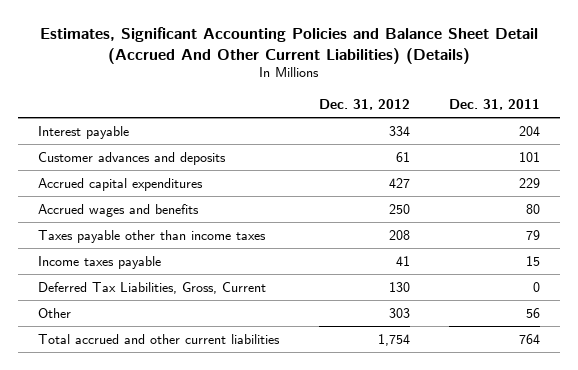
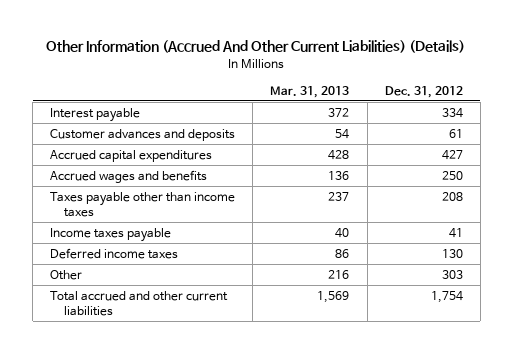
- Estimates, Significant Accounting Policies and Balance Sheet Detail (Accrued And Other Current Liabilities) (Details)
+ Other Information (Accrued And Other Current Liabilities) (Details)
- | Dec. 31, 2012 | Dec. 31, 2011
+ | Mar. 31, 2013 | Dec. 31, 2012
- Deferred Tax Liabilities, Gross, Current | 130 | 0
+ Deferred income taxes | 86 | 130

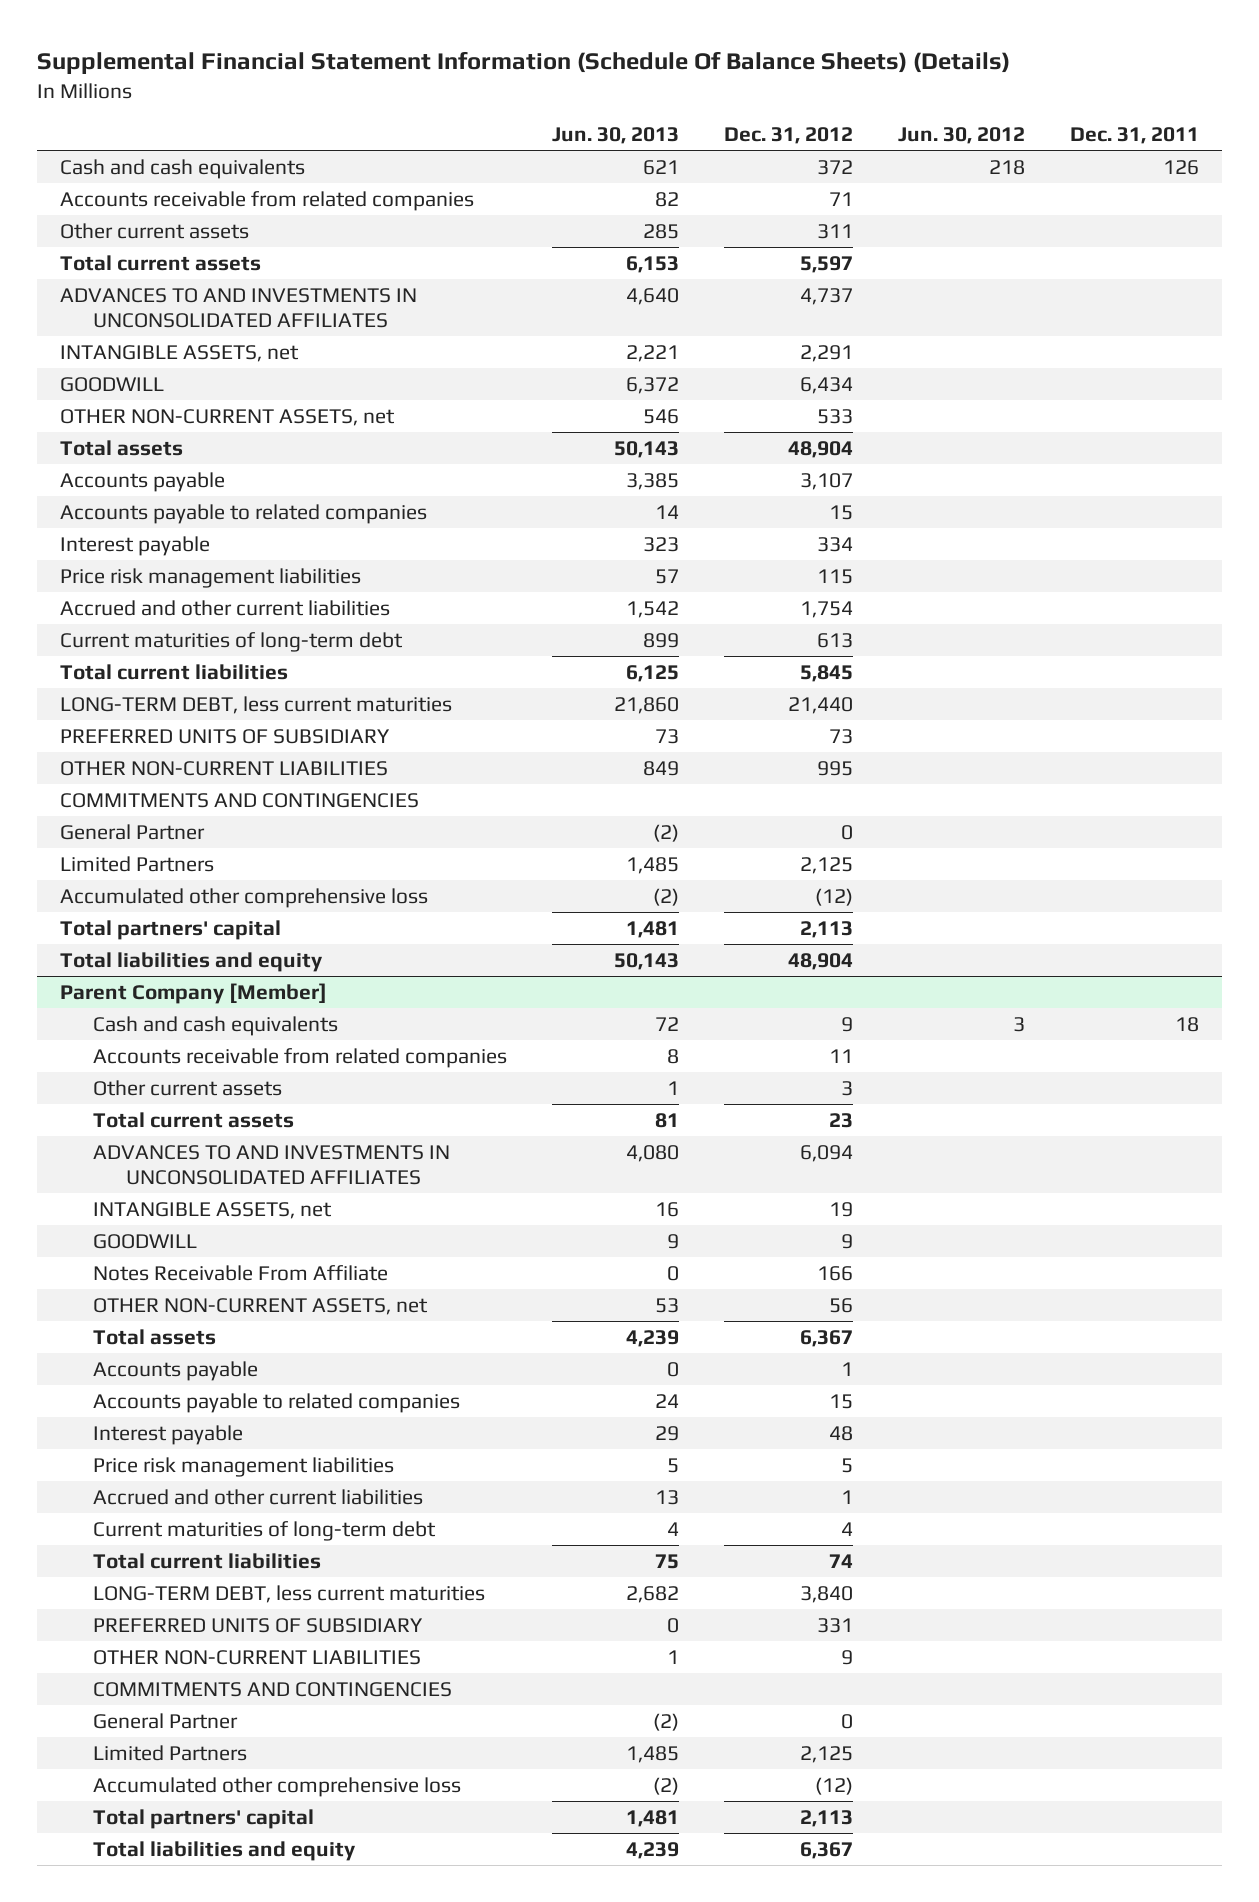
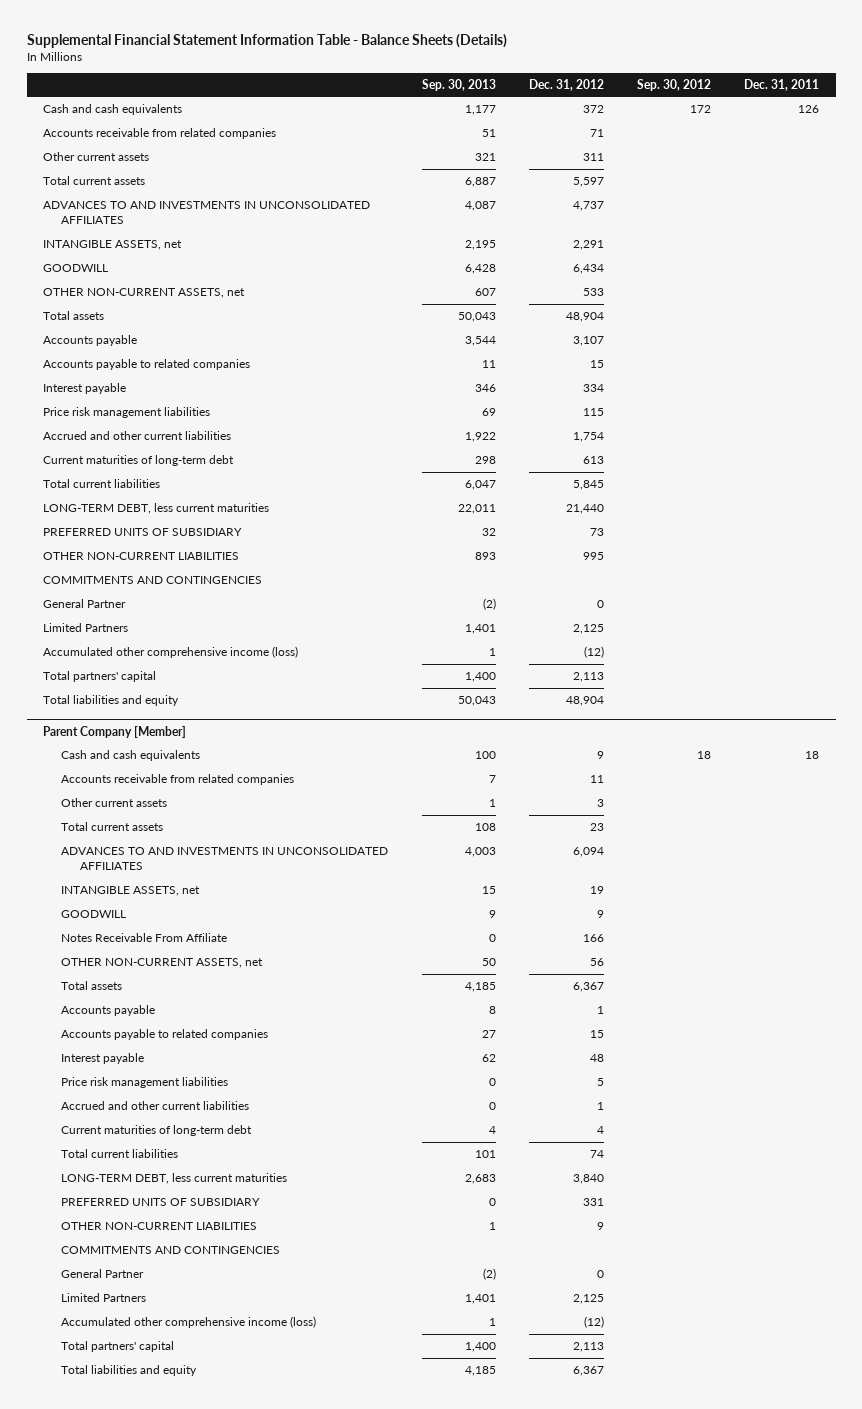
- Supplemental Financial Statement Information (Schedule Of Balance Sheets) (Details)
+ Supplemental Financial Statement Information Table - Balance Sheets (Details)
- | Jun. 30, 2013 | Dec. 31, 2012 | Jun. 30, 2012 | Dec. 31, 2011
+ | Sep. 30, 2013 | Dec. 31, 2012 | Sep. 30, 2012 | Dec. 31, 2011
- Accumulated other comprehensive loss | (2) | (12) | |
+ Accumulated other comprehensive income (loss) | 1 | (12) | |
@ Parent Company [Member]
- Accumulated other comprehensive loss | (2) | (12) | |
+ Accumulated other comprehensive income (loss) | 1 | (12) | |

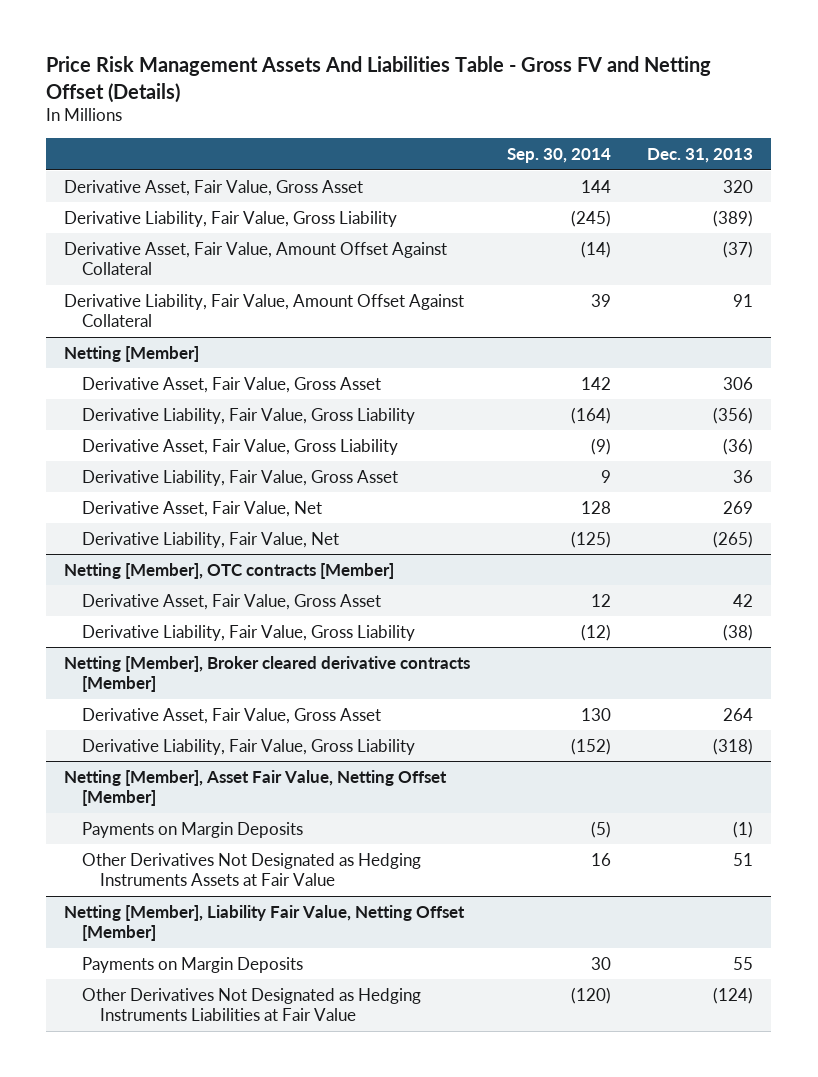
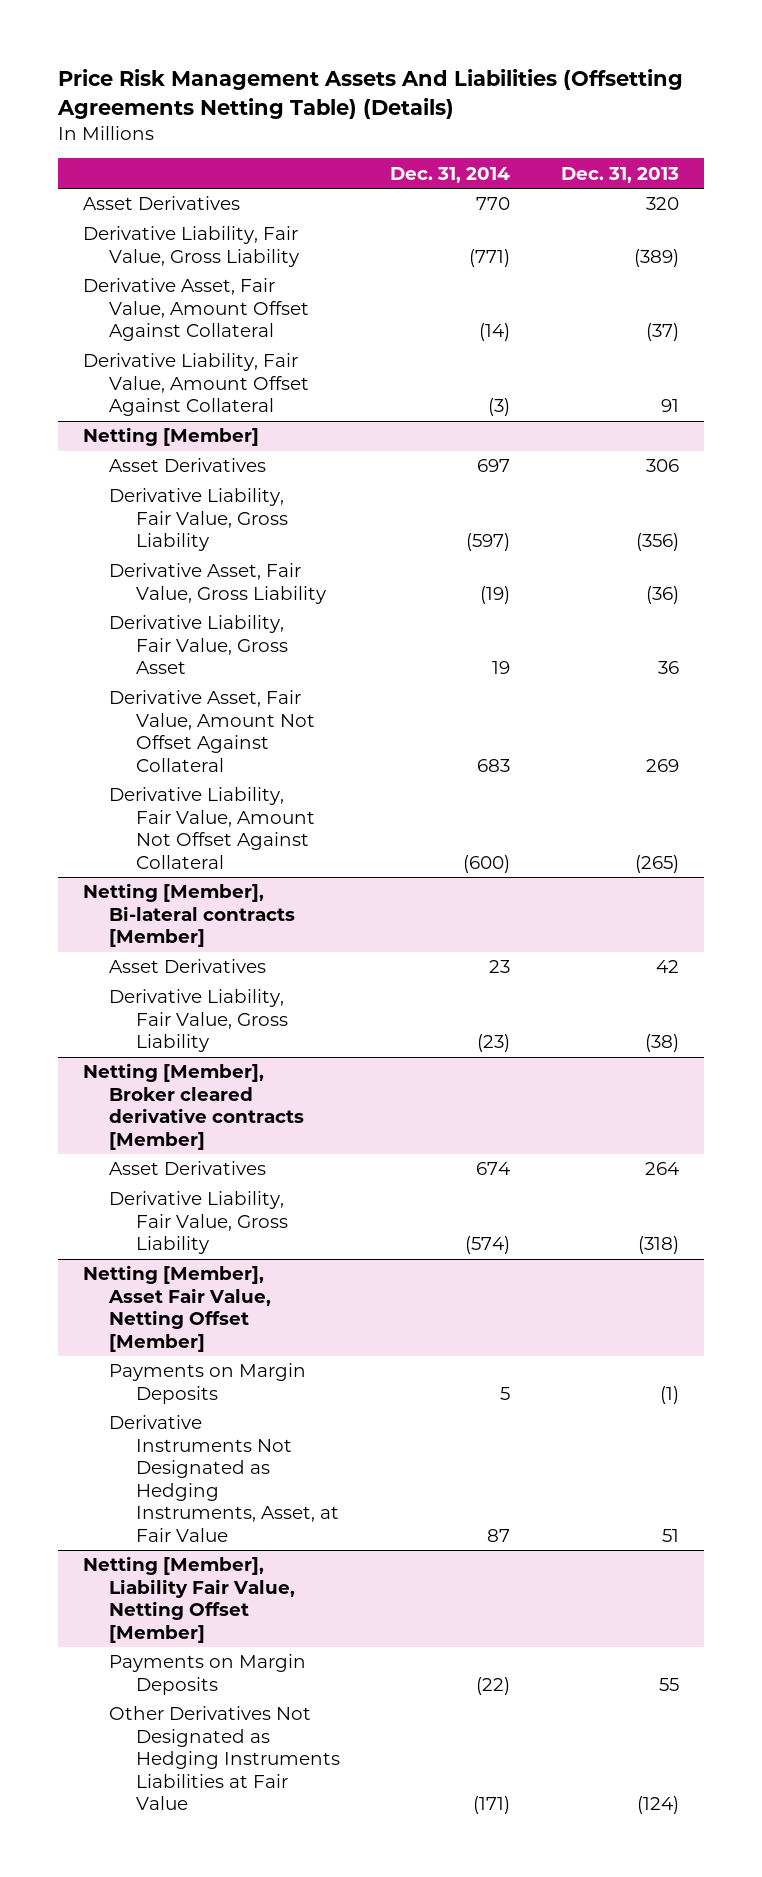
- Price Risk Management Assets And Liabilities Table - Gross FV and Netting Offset (Details)
+ Price Risk Management Assets And Liabilities (Offsetting Agreements Netting Table) (Details)
- | Sep. 30, 2014 | Dec. 31, 2013
+ | Dec. 31, 2014 | Dec. 31, 2013
- Derivative Asset, Fair Value, Gross Asset | 144 | 320
+ Asset Derivatives | 770 | 320
@ Netting [Member]
- Derivative Asset, Fair Value, Gross Asset | 142 | 306
+ Asset Derivatives | 697 | 306
- Derivative Asset, Fair Value, Net | 128 | 269
- Derivative Liability, Fair Value, Net | (125) | (265)
- Netting [Member], OTC contracts [Member]
- Derivative Asset, Fair Value, Gross Asset | 12 | 42
@ Netting [Member]
+ Derivative Asset, Fair Value, Amount Not Offset Against Collateral | 683 | 269
+ Derivative Liability, Fair Value, Amount Not Offset Against Collateral | (600) | (265)
+ Netting [Member], Bi-lateral contracts [Member]
+ Asset Derivatives | 23 | 42
@ Netting [Member], Broker cleared derivative contracts [Member]
- Derivative Asset, Fair Value, Gross Asset | 130 | 264
+ Asset Derivatives | 674 | 264
@ Netting [Member], Asset Fair Value, Netting Offset [Member]
- Other Derivatives Not Designated as Hedging Instruments Assets at Fair Value | 16 | 51
+ Derivative Instruments Not Designated as Hedging Instruments, Asset, at Fair Value | 87 | 51

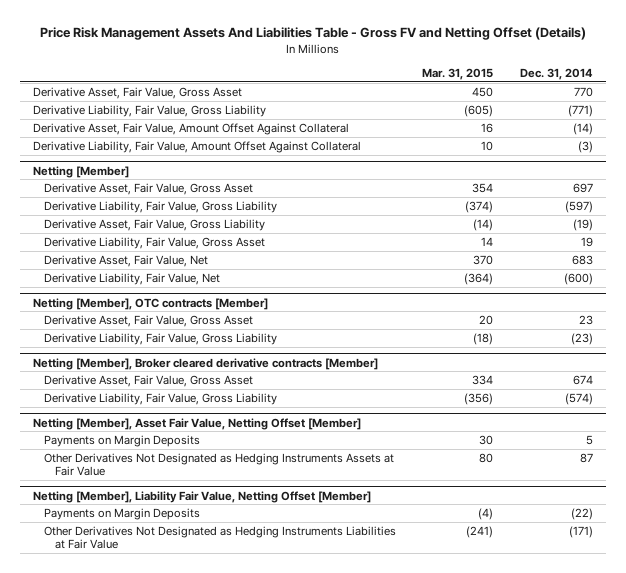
- Price Risk Management Assets And Liabilities (Offsetting Agreements Netting Table) (Details)
+ Price Risk Management Assets And Liabilities Table - Gross FV and Netting Offset (Details)
- | Dec. 31, 2014 | Dec. 31, 2013
+ | Mar. 31, 2015 | Dec. 31, 2014
- Asset Derivatives | 770 | 320
+ Derivative Asset, Fair Value, Gross Asset | 450 | 770
@ Netting [Member]
- Asset Derivatives | 697 | 306
+ Derivative Asset, Fair Value, Gross Asset | 354 | 697
- Derivative Asset, Fair Value, Amount Not Offset Against Collateral | 683 | 269
- Derivative Liability, Fair Value, Amount Not Offset Against Collateral | (600) | (265)
- Netting [Member], Bi-lateral contracts [Member]
- Asset Derivatives | 23 | 42
@ Netting [Member]
+ Derivative Asset, Fair Value, Net | 370 | 683
+ Derivative Liability, Fair Value, Net | (364) | (600)
+ Netting [Member], OTC contracts [Member]
+ Derivative Asset, Fair Value, Gross Asset | 20 | 23
@ Netting [Member], Broker cleared derivative contracts [Member]
- Asset Derivatives | 674 | 264
+ Derivative Asset, Fair Value, Gross Asset | 334 | 674
@ Netting [Member], Asset Fair Value, Netting Offset [Member]
- Derivative Instruments Not Designated as Hedging Instruments, Asset, at Fair Value | 87 | 51
+ Other Derivatives Not Designated as Hedging Instruments Assets at Fair Value | 80 | 87

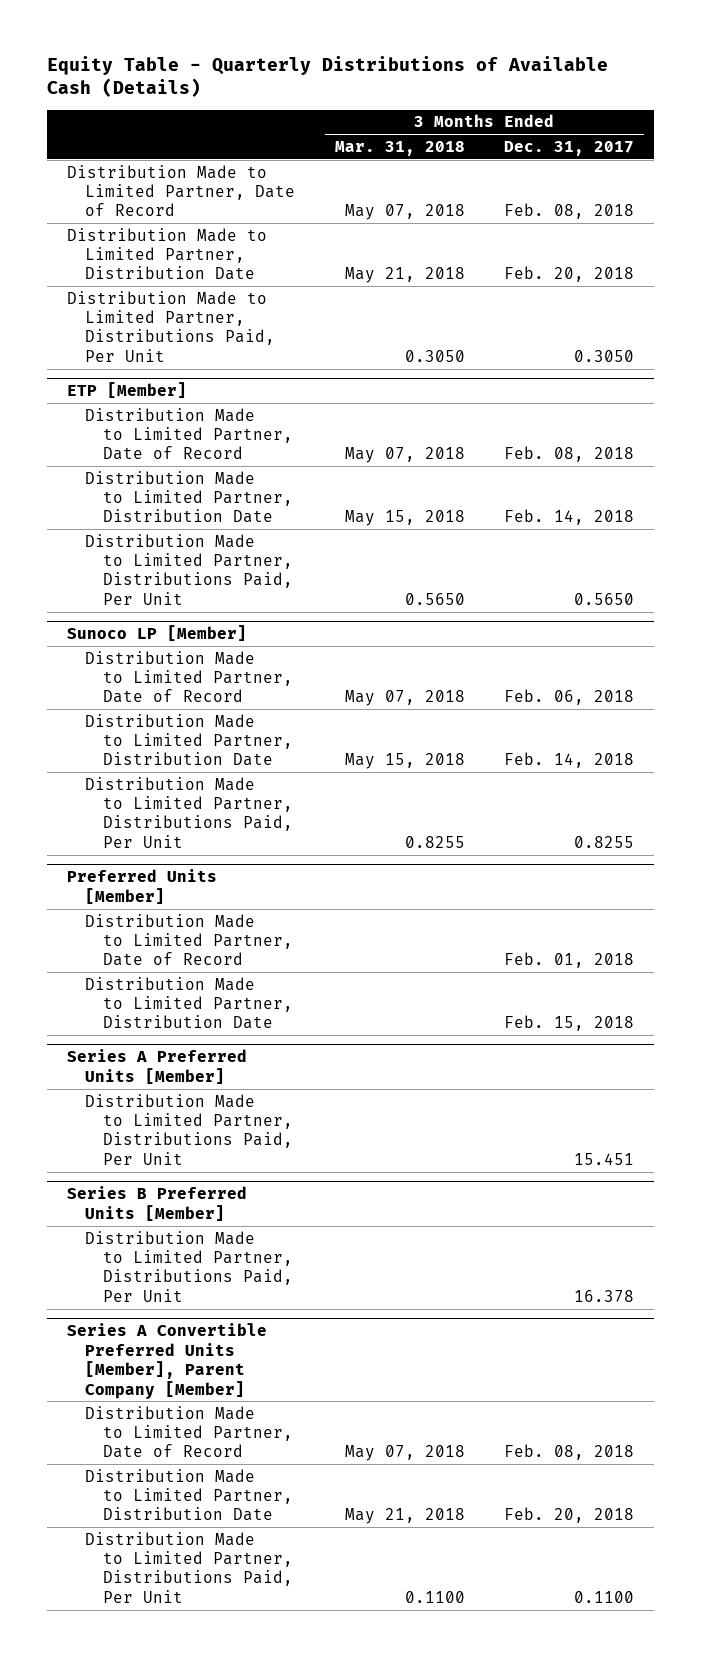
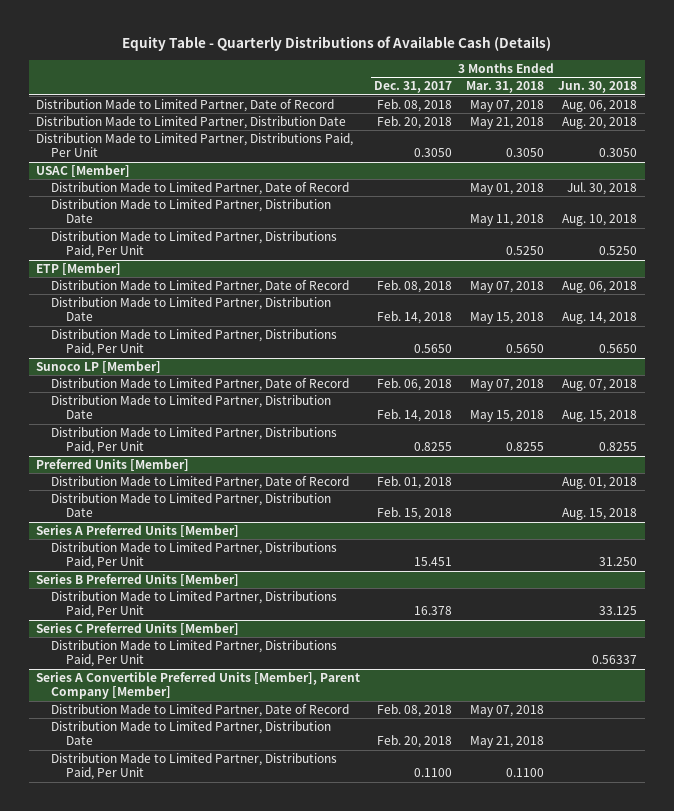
- | 3 Months Ended Mar. 31, 2018 | 3 Months Ended Dec. 31, 2017
+ | 3 Months Ended Dec. 31, 2017 | 3 Months Ended Mar. 31, 2018 | 3 Months Ended Jun. 30, 2018
+ USAC [Member]
+ Distribution Made to Limited Partner, Date of Record | | May 01, 2018 | Jul. 30, 2018
+ Distribution Made to Limited Partner, Distribution Date | | May 11, 2018 | Aug. 10, 2018
+ Distribution Made to Limited Partner, Distributions Paid, Per Unit | | 0.5250 | 0.5250
+ Series C Preferred Units [Member]
+ Distribution Made to Limited Partner, Distributions Paid, Per Unit | | | 0.56337

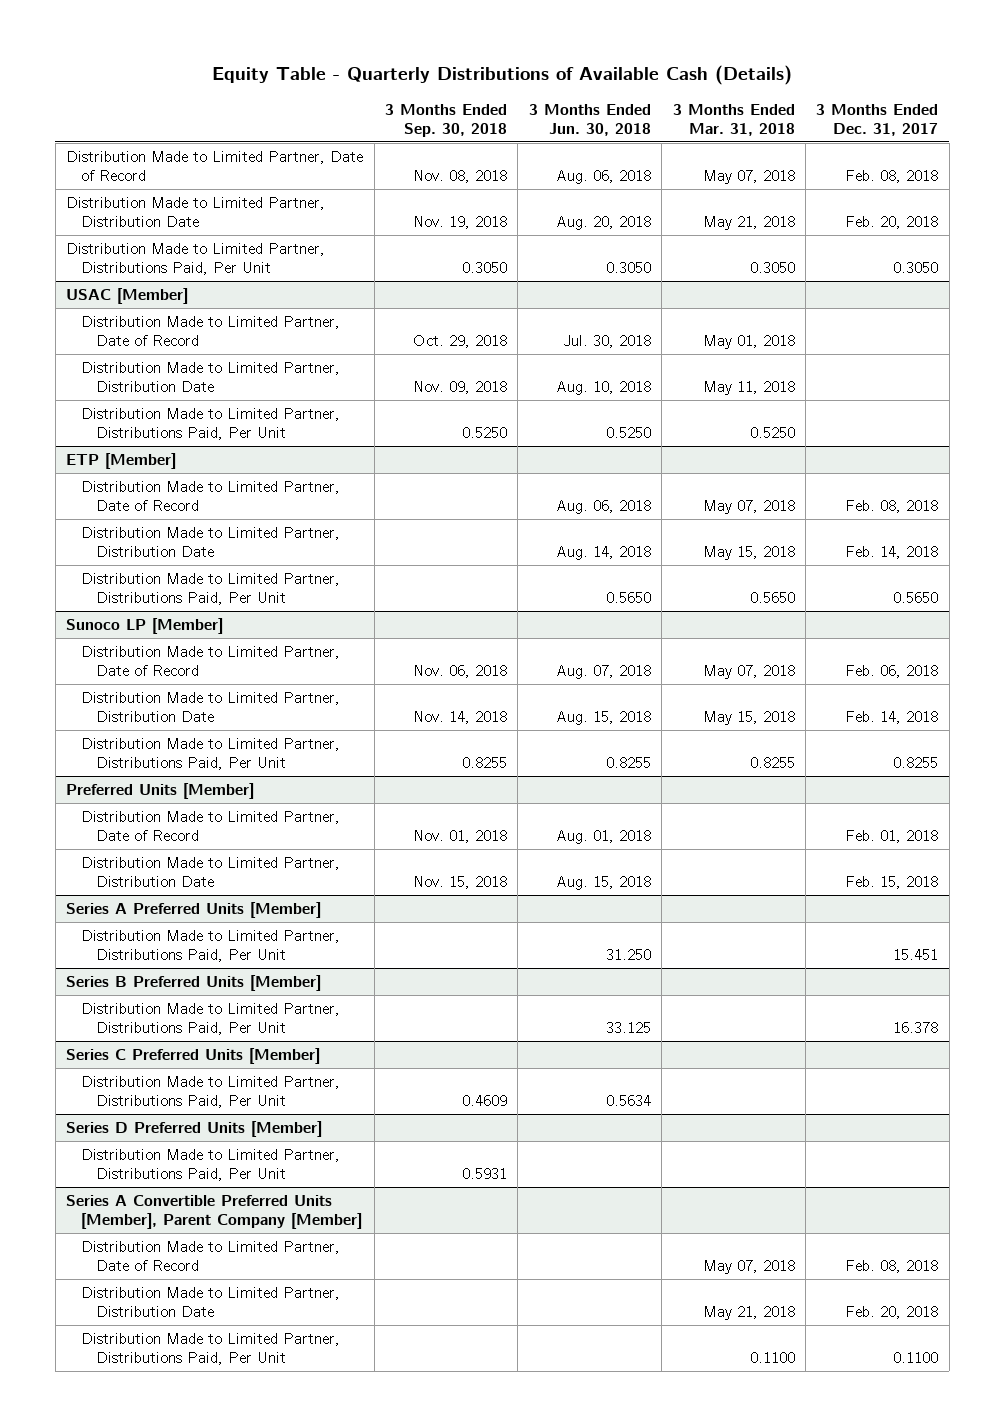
- | 3 Months Ended Dec. 31, 2017 | 3 Months Ended Mar. 31, 2018 | 3 Months Ended Jun. 30, 2018
+ | 3 Months Ended Sep. 30, 2018 | 3 Months Ended Jun. 30, 2018 | 3 Months Ended Mar. 31, 2018 | 3 Months Ended Dec. 31, 2017
@ Series C Preferred Units [Member]
- Distribution Made to Limited Partner, Distributions Paid, Per Unit | | | 0.56337
+ Distribution Made to Limited Partner, Distributions Paid, Per Unit | 0.4609 | 0.5634 | |
+ Series D Preferred Units [Member]
+ Distribution Made to Limited Partner, Distributions Paid, Per Unit | 0.5931 | | |

